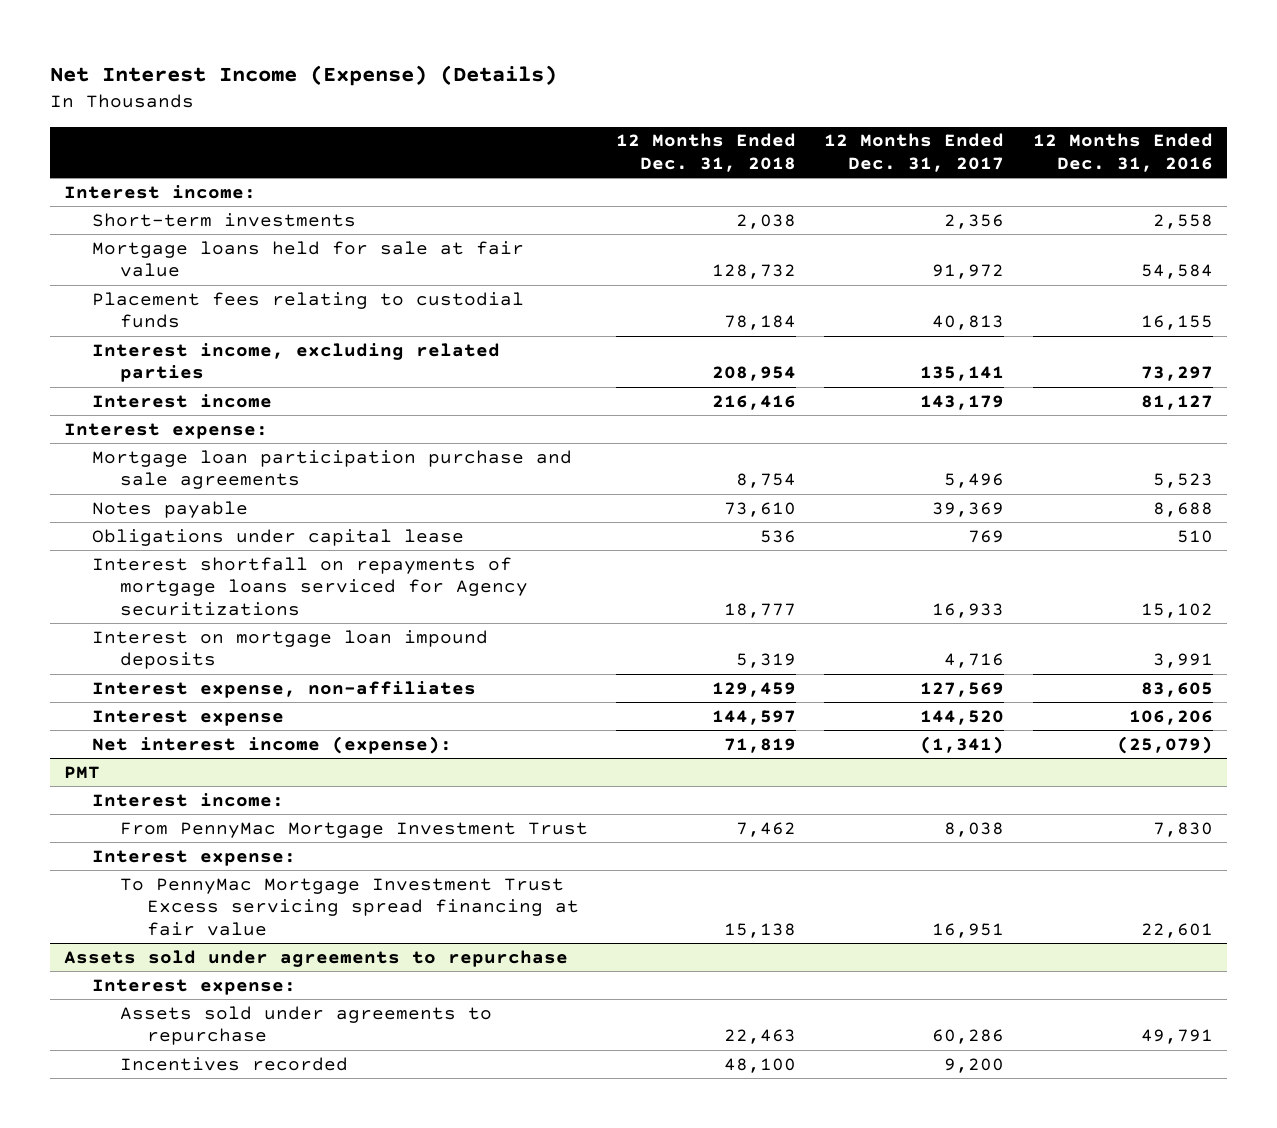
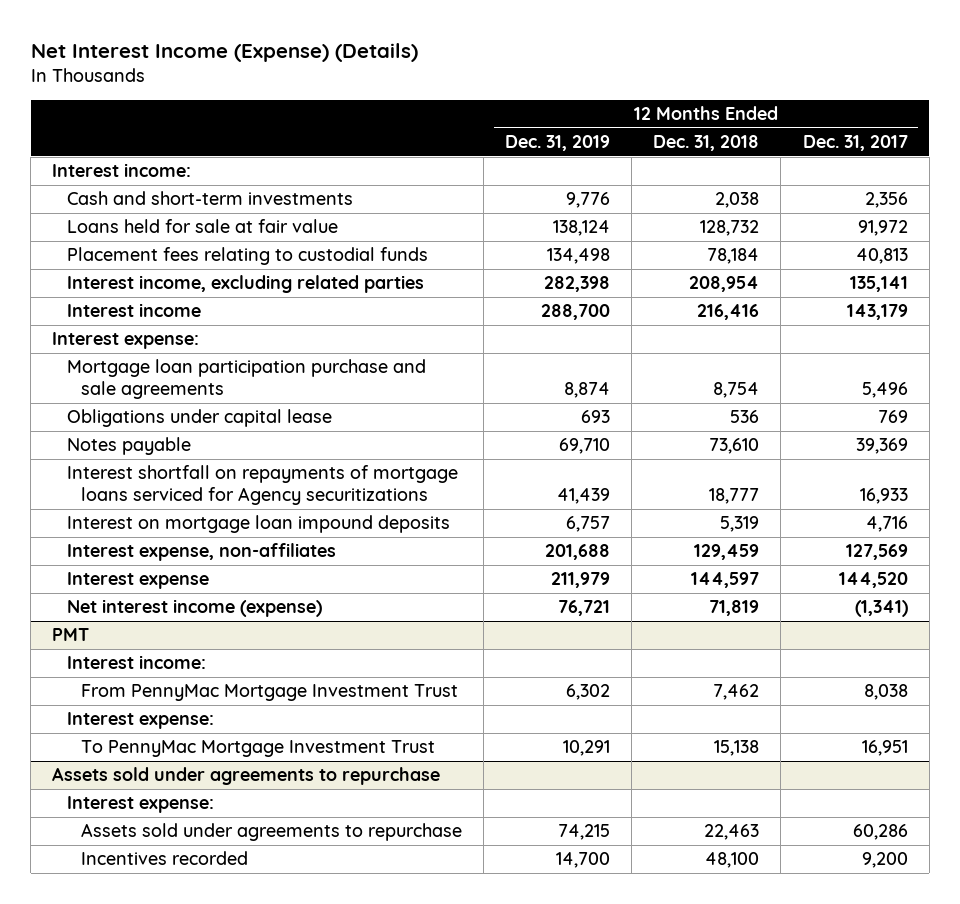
- | 12 Months Ended Dec. 31, 2018 | 12 Months Ended Dec. 31, 2017 | 12 Months Ended Dec. 31, 2016
+ | 12 Months Ended Dec. 31, 2019 | 12 Months Ended Dec. 31, 2018 | 12 Months Ended Dec. 31, 2017
- Short-term investments | 2,038 | 2,356 | 2,558
- Mortgage loans held for sale at fair value | 128,732 | 91,972 | 54,584
+ Cash and short-term investments | 9,776 | 2,038 | 2,356
+ Loans held for sale at fair value | 138,124 | 128,732 | 91,972
moved down: Notes payable | 69,710 | 73,610 | 39,369
- Net interest income (expense): | 71,819 | (1,341) | (25,079)
+ Net interest income (expense) | 76,721 | 71,819 | (1,341)
@ PMT
- To PennyMac Mortgage Investment Trust Excess servicing spread financing at fair value | 15,138 | 16,951 | 22,601
+ To PennyMac Mortgage Investment Trust | 10,291 | 15,138 | 16,951

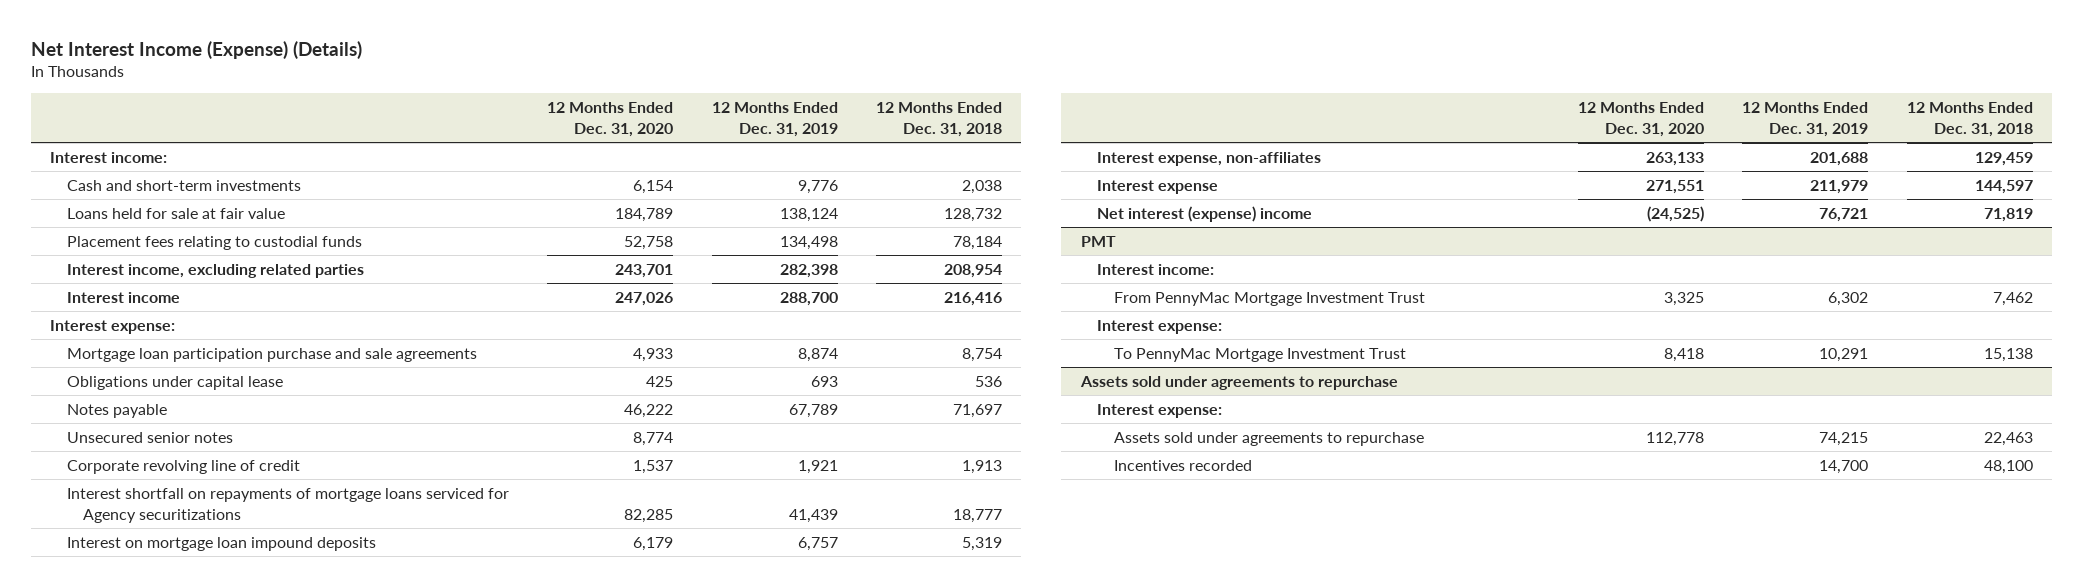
- | 12 Months Ended Dec. 31, 2019 | 12 Months Ended Dec. 31, 2018 | 12 Months Ended Dec. 31, 2017
+ | 12 Months Ended Dec. 31, 2020 | 12 Months Ended Dec. 31, 2019 | 12 Months Ended Dec. 31, 2018
- Notes payable | 69,710 | 73,610 | 39,369
+ Notes payable | 46,222 | 67,789 | 71,697
+ Unsecured senior notes | 8,774 | |
+ Corporate revolving line of credit | 1,537 | 1,921 | 1,913
- Net interest income (expense) | 76,721 | 71,819 | (1,341)
+ Net interest (expense) income | (24,525) | 76,721 | 71,819

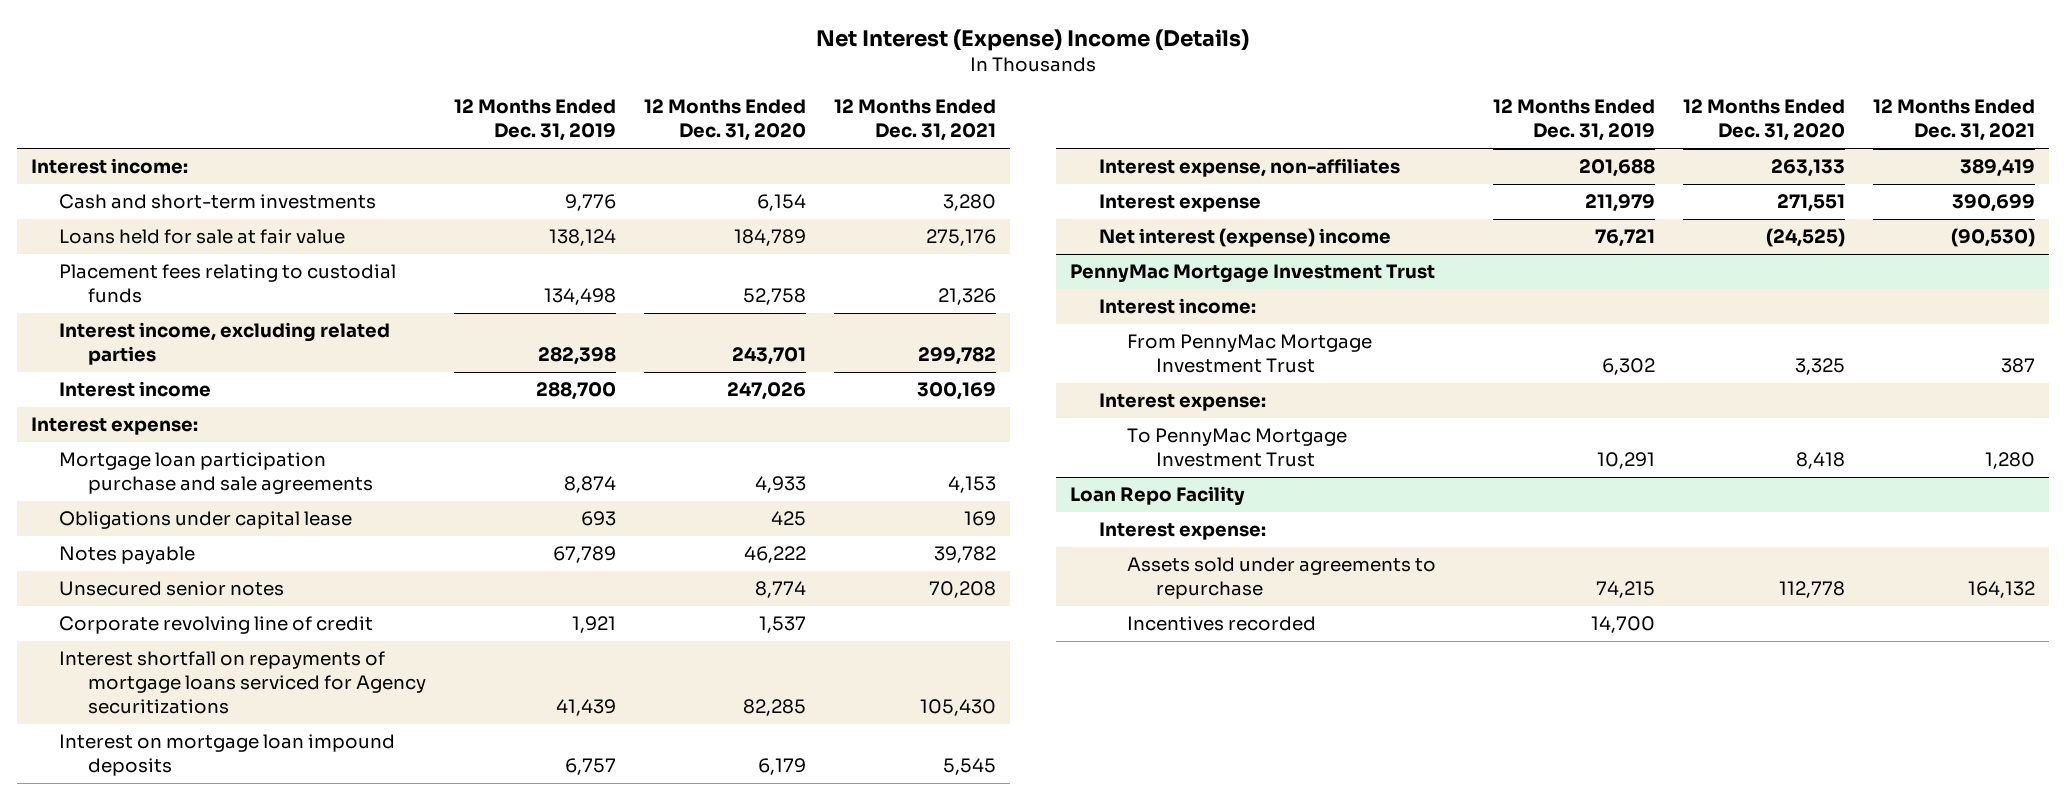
- Net Interest Income (Expense) (Details)
+ Net Interest (Expense) Income (Details)
- | 12 Months Ended Dec. 31, 2020 | 12 Months Ended Dec. 31, 2019 | 12 Months Ended Dec. 31, 2018
+ | 12 Months Ended Dec. 31, 2019 | 12 Months Ended Dec. 31, 2020 | 12 Months Ended Dec. 31, 2021
- PMT
+ PennyMac Mortgage Investment Trust
- Assets sold under agreements to repurchase
+ Loan Repo Facility

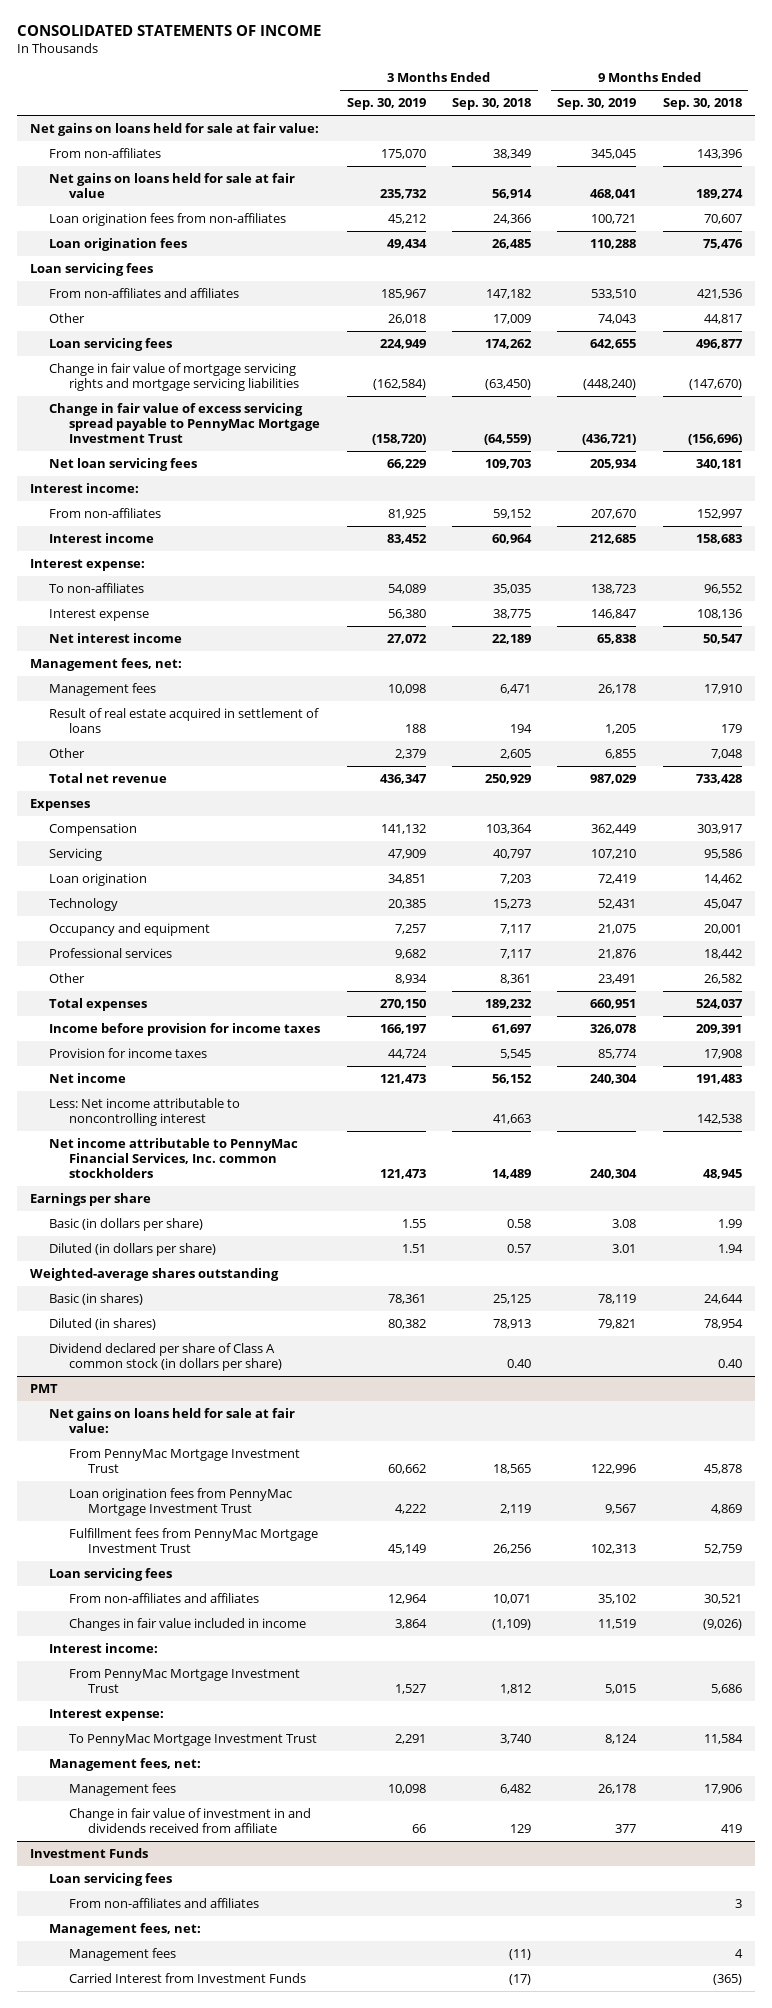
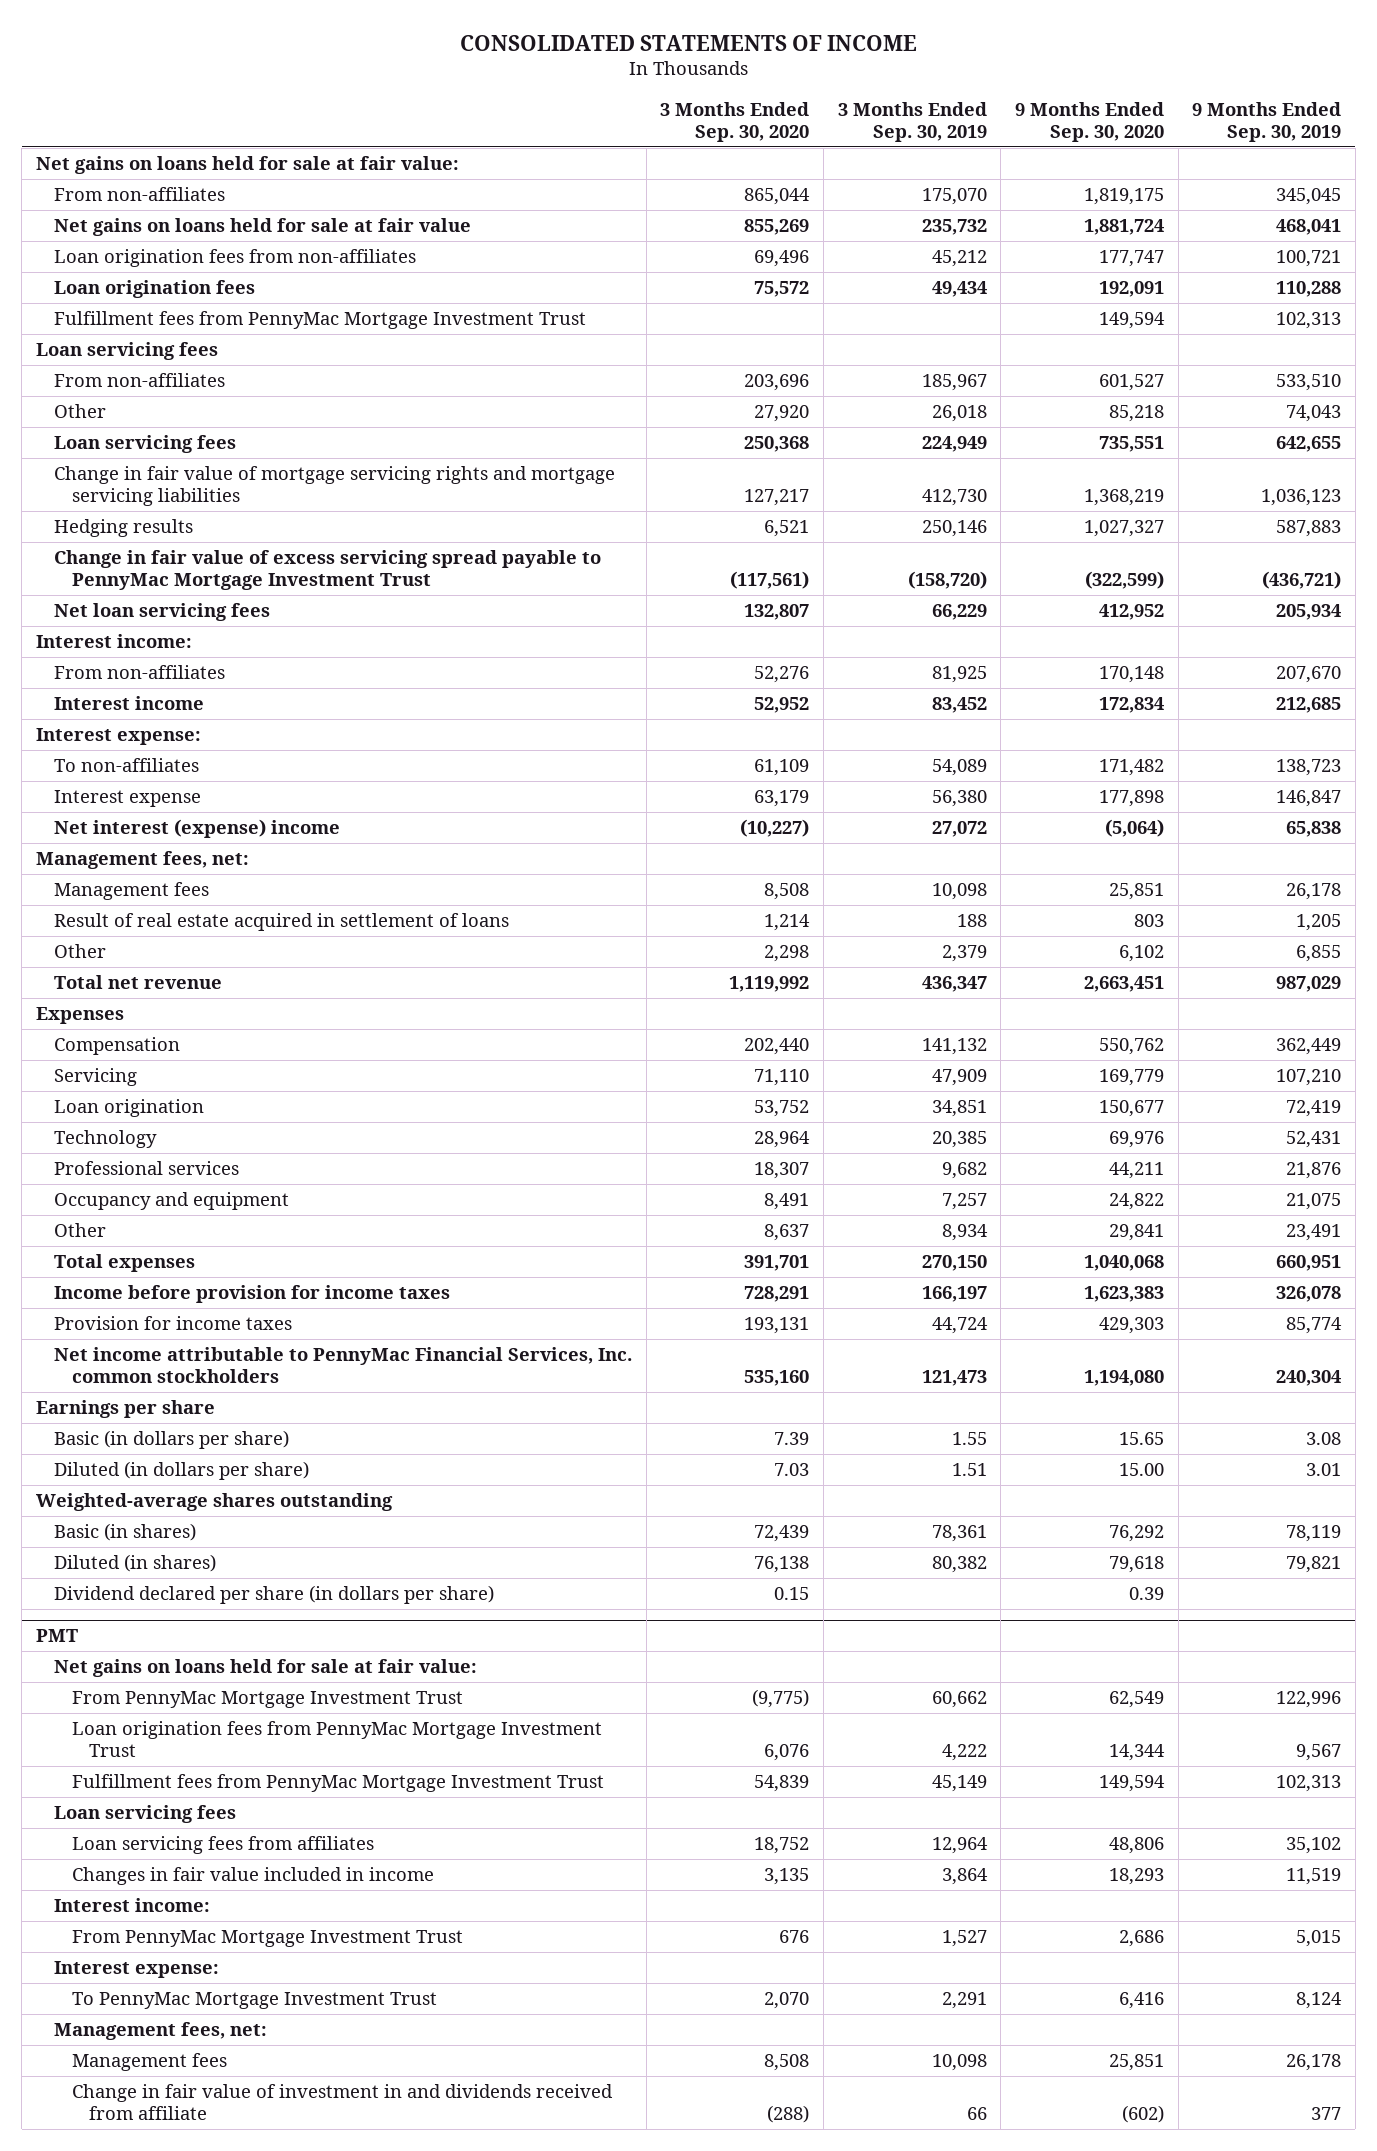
- | 3 Months Ended Sep. 30, 2019 | 3 Months Ended Sep. 30, 2018 | 9 Months Ended Sep. 30, 2019 | 9 Months Ended Sep. 30, 2018
+ | 3 Months Ended Sep. 30, 2020 | 3 Months Ended Sep. 30, 2019 | 9 Months Ended Sep. 30, 2020 | 9 Months Ended Sep. 30, 2019
+ Fulfillment fees from PennyMac Mortgage Investment Trust | | | 149,594 | 102,313
- From non-affiliates and affiliates | 185,967 | 147,182 | 533,510 | 421,536
+ From non-affiliates | 203,696 | 185,967 | 601,527 | 533,510
- Change in fair value of mortgage servicing rights and mortgage servicing liabilities | (162,584) | (63,450) | (448,240) | (147,670)
+ Change in fair value of mortgage servicing rights and mortgage servicing liabilities | 127,217 | 412,730 | 1,368,219 | 1,036,123
+ Hedging results | 6,521 | 250,146 | 1,027,327 | 587,883
- Net interest income | 27,072 | 22,189 | 65,838 | 50,547
+ Net interest (expense) income | (10,227) | 27,072 | (5,064) | 65,838
moved down: Occupancy and equipment | 8,491 | 7,257 | 24,822 | 21,075
- Net income | 121,473 | 56,152 | 240,304 | 191,483
- Less: Net income attributable to noncontrolling interest | | 41,663 | | 142,538
- Dividend declared per share of Class A common stock (in dollars per share) | | 0.40 | | 0.40
+ Dividend declared per share (in dollars per share) | 0.15 | | 0.39 |
@ PMT
- From non-affiliates and affiliates | 12,964 | 10,071 | 35,102 | 30,521
+ Loan servicing fees from affiliates | 18,752 | 12,964 | 48,806 | 35,102
- Investment Funds
- Loan servicing fees
- From non-affiliates and affiliates | | | | 3
- Management fees, net:
- Management fees | | (11) | | 4
- Carried Interest from Investment Funds | | (17) | | (365)

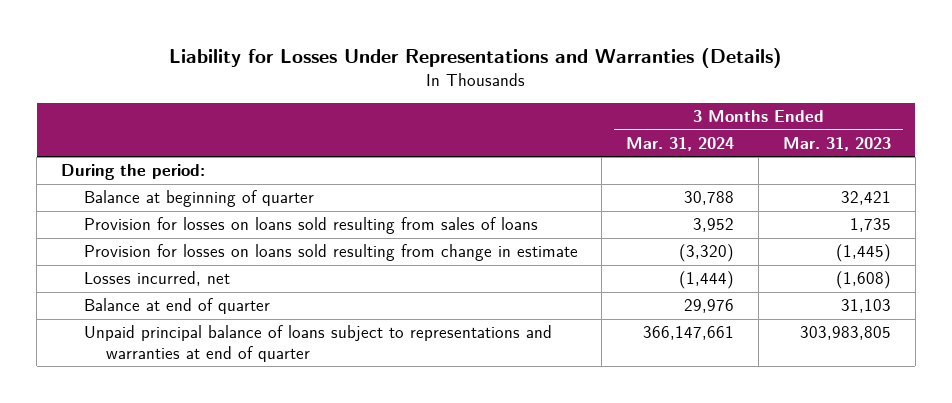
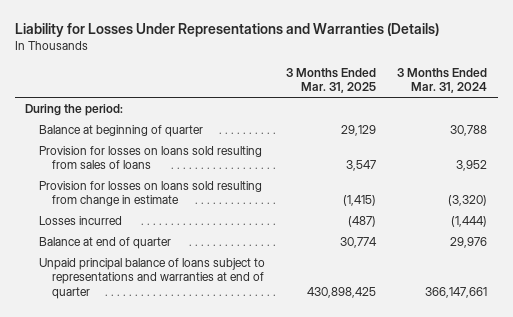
- | 3 Months Ended Mar. 31, 2024 | 3 Months Ended Mar. 31, 2023
+ | 3 Months Ended Mar. 31, 2025 | 3 Months Ended Mar. 31, 2024
- Losses incurred, net | (1,444) | (1,608)
+ Losses incurred | (487) | (1,444)

